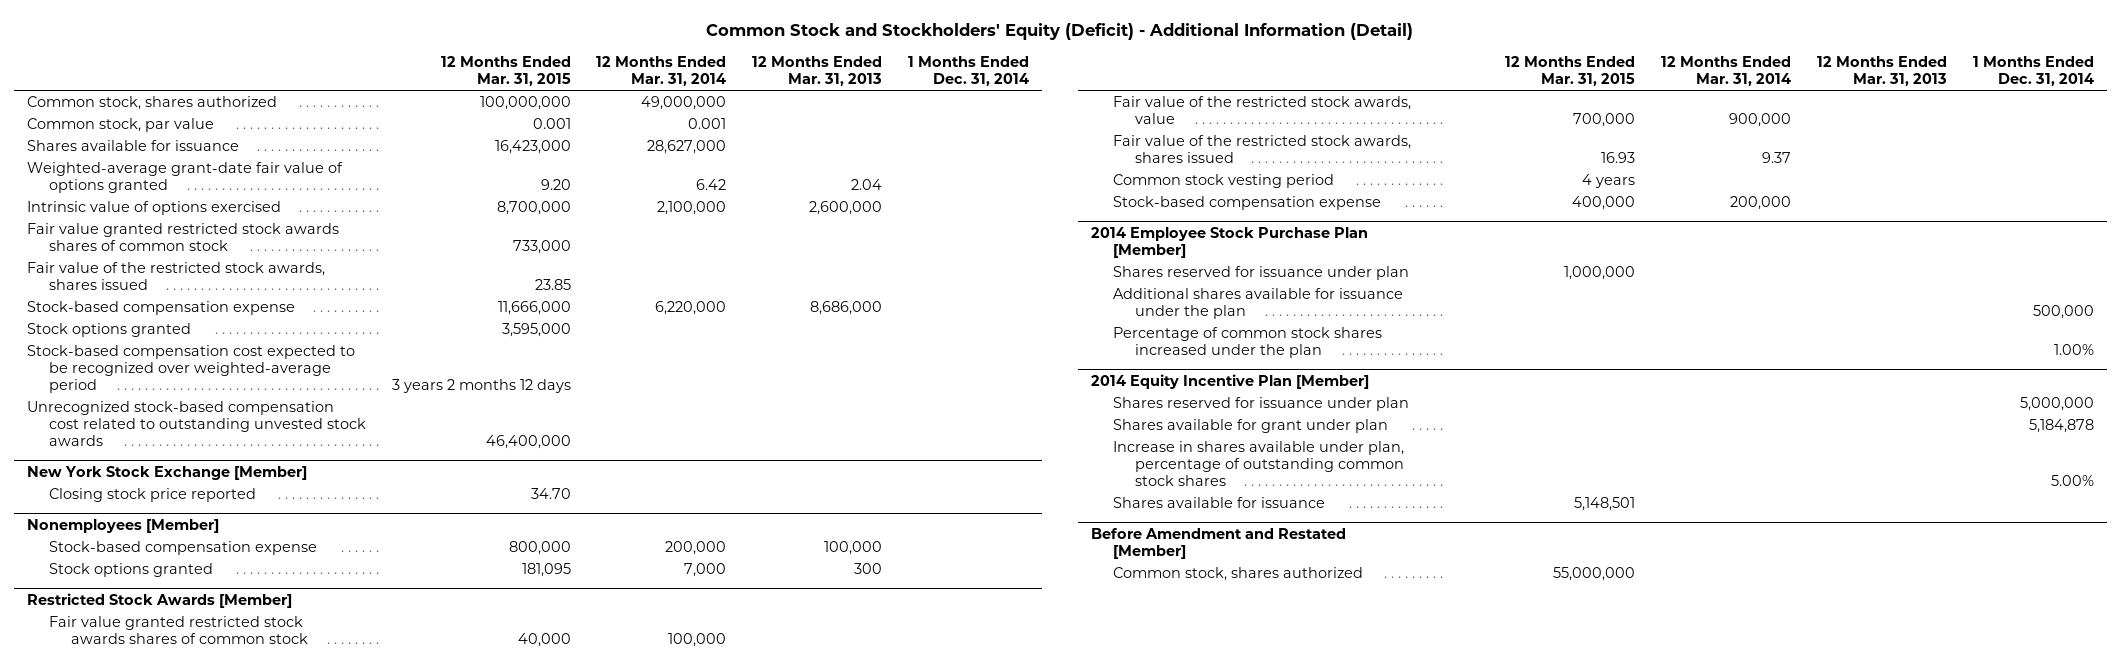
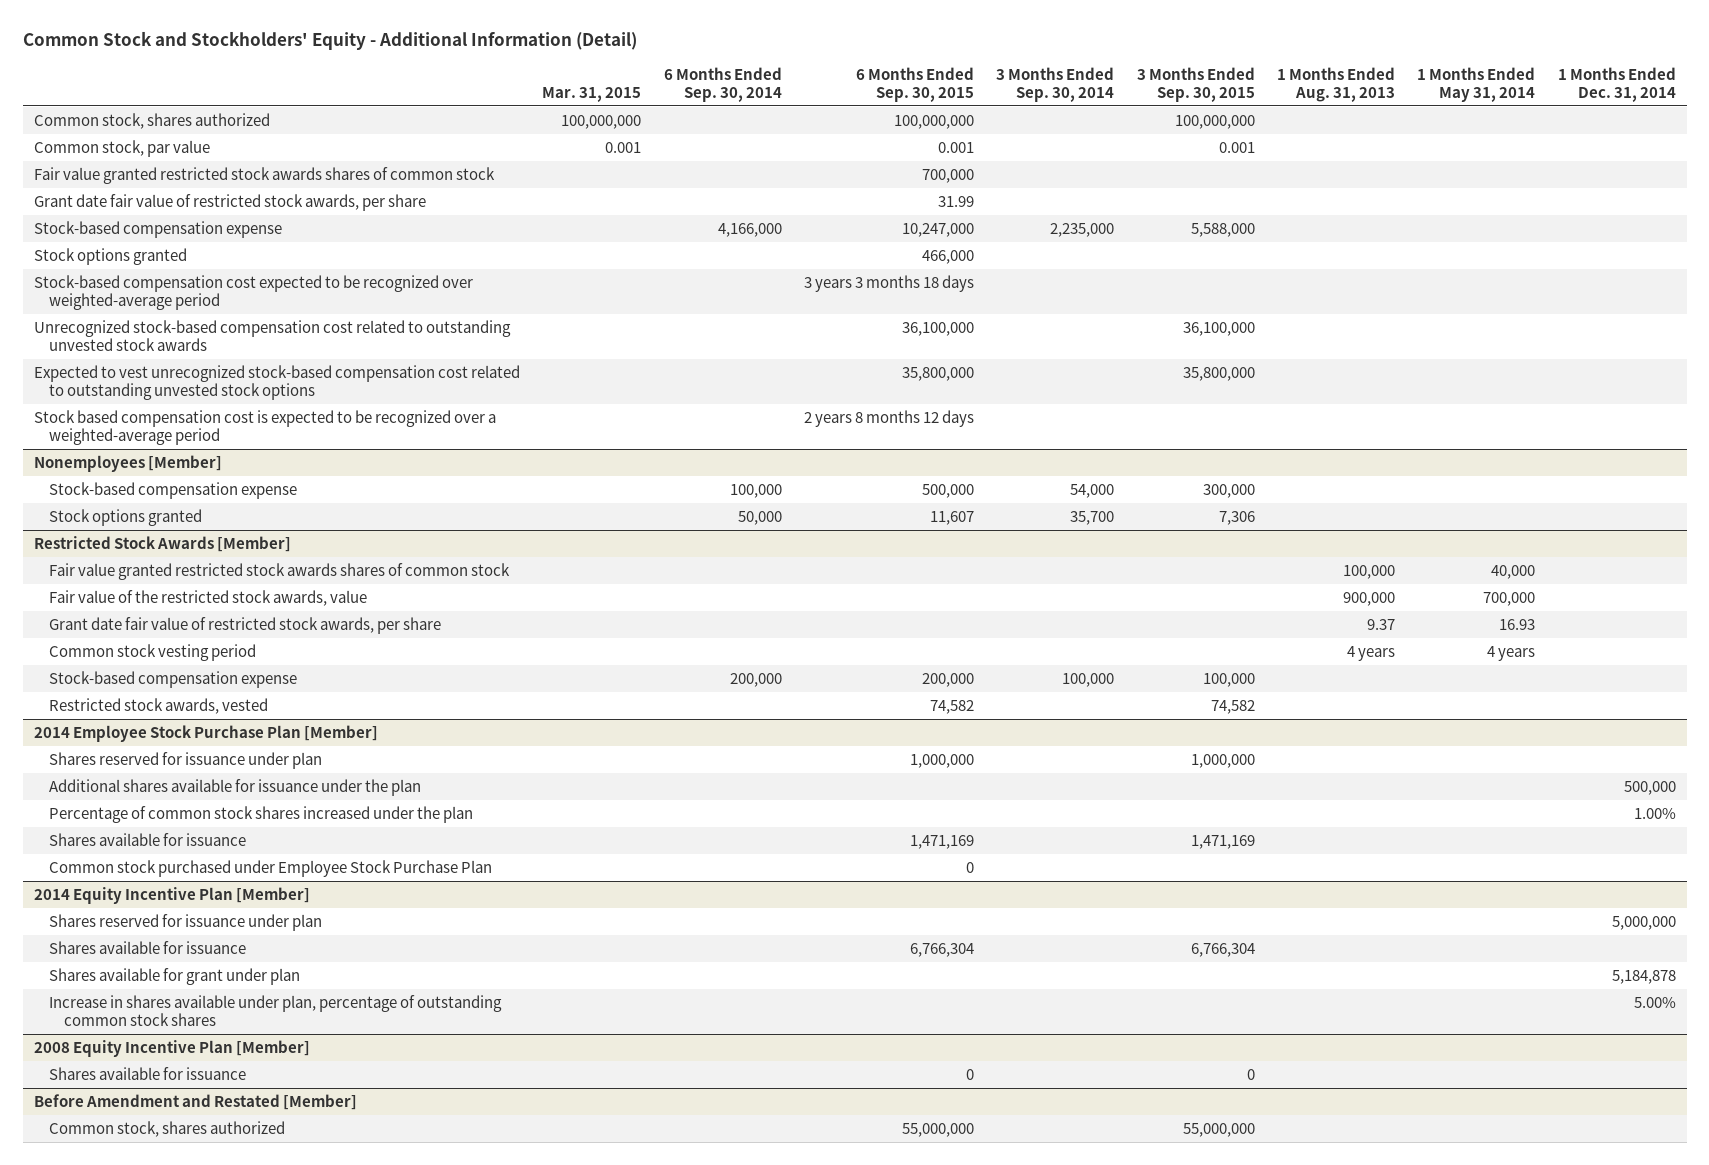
- Common Stock and Stockholders' Equity (Deficit) - Additional Information (Detail)
+ Common Stock and Stockholders' Equity - Additional Information (Detail)
- | 12 Months Ended Mar. 31, 2015 | 12 Months Ended Mar. 31, 2014 | 12 Months Ended Mar. 31, 2013 | 1 Months Ended Dec. 31, 2014
+ | Mar. 31, 2015 | 6 Months Ended Sep. 30, 2014 | 6 Months Ended Sep. 30, 2015 | 3 Months Ended Sep. 30, 2014 | 3 Months Ended Sep. 30, 2015 | 1 Months Ended Aug. 31, 2013 | 1 Months Ended May 31, 2014 | 1 Months Ended Dec. 31, 2014
- Shares available for issuance | 16,423,000 | 28,627,000 | |
- Weighted-average grant-date fair value of options granted | 9.20 | 6.42 | 2.04 |
- Intrinsic value of options exercised | 8,700,000 | 2,100,000 | 2,600,000 |
- Fair value of the restricted stock awards, shares issued | 23.85 | | |
+ Grant date fair value of restricted stock awards, per share | | | 31.99 | | | | |
- New York Stock Exchange [Member]
- Closing stock price reported | 34.70 | | |
+ Expected to vest unrecognized stock-based compensation cost related to outstanding unvested stock options | | | 35,800,000 | | 35,800,000 | | |
+ Stock based compensation cost is expected to be recognized over a weighted-average period | | | 2 years 8 months 12 days | | | | |
@ Restricted Stock Awards [Member]
- Fair value of the restricted stock awards, shares issued | 16.93 | 9.37 | |
+ Grant date fair value of restricted stock awards, per share | | | | | | 9.37 | 16.93 |
+ Restricted stock awards, vested | | | 74,582 | | 74,582 | | |
@ 2014 Employee Stock Purchase Plan [Member]
+ Shares available for issuance | | | 1,471,169 | | 1,471,169 | | |
+ Common stock purchased under Employee Stock Purchase Plan | | | 0 | | | | |
@ 2014 Equity Incentive Plan [Member]
moved up: Shares available for issuance | | | 6,766,304 | | 6,766,304 | | |
+ 2008 Equity Incentive Plan [Member]
+ Shares available for issuance | | | 0 | | 0 | | |

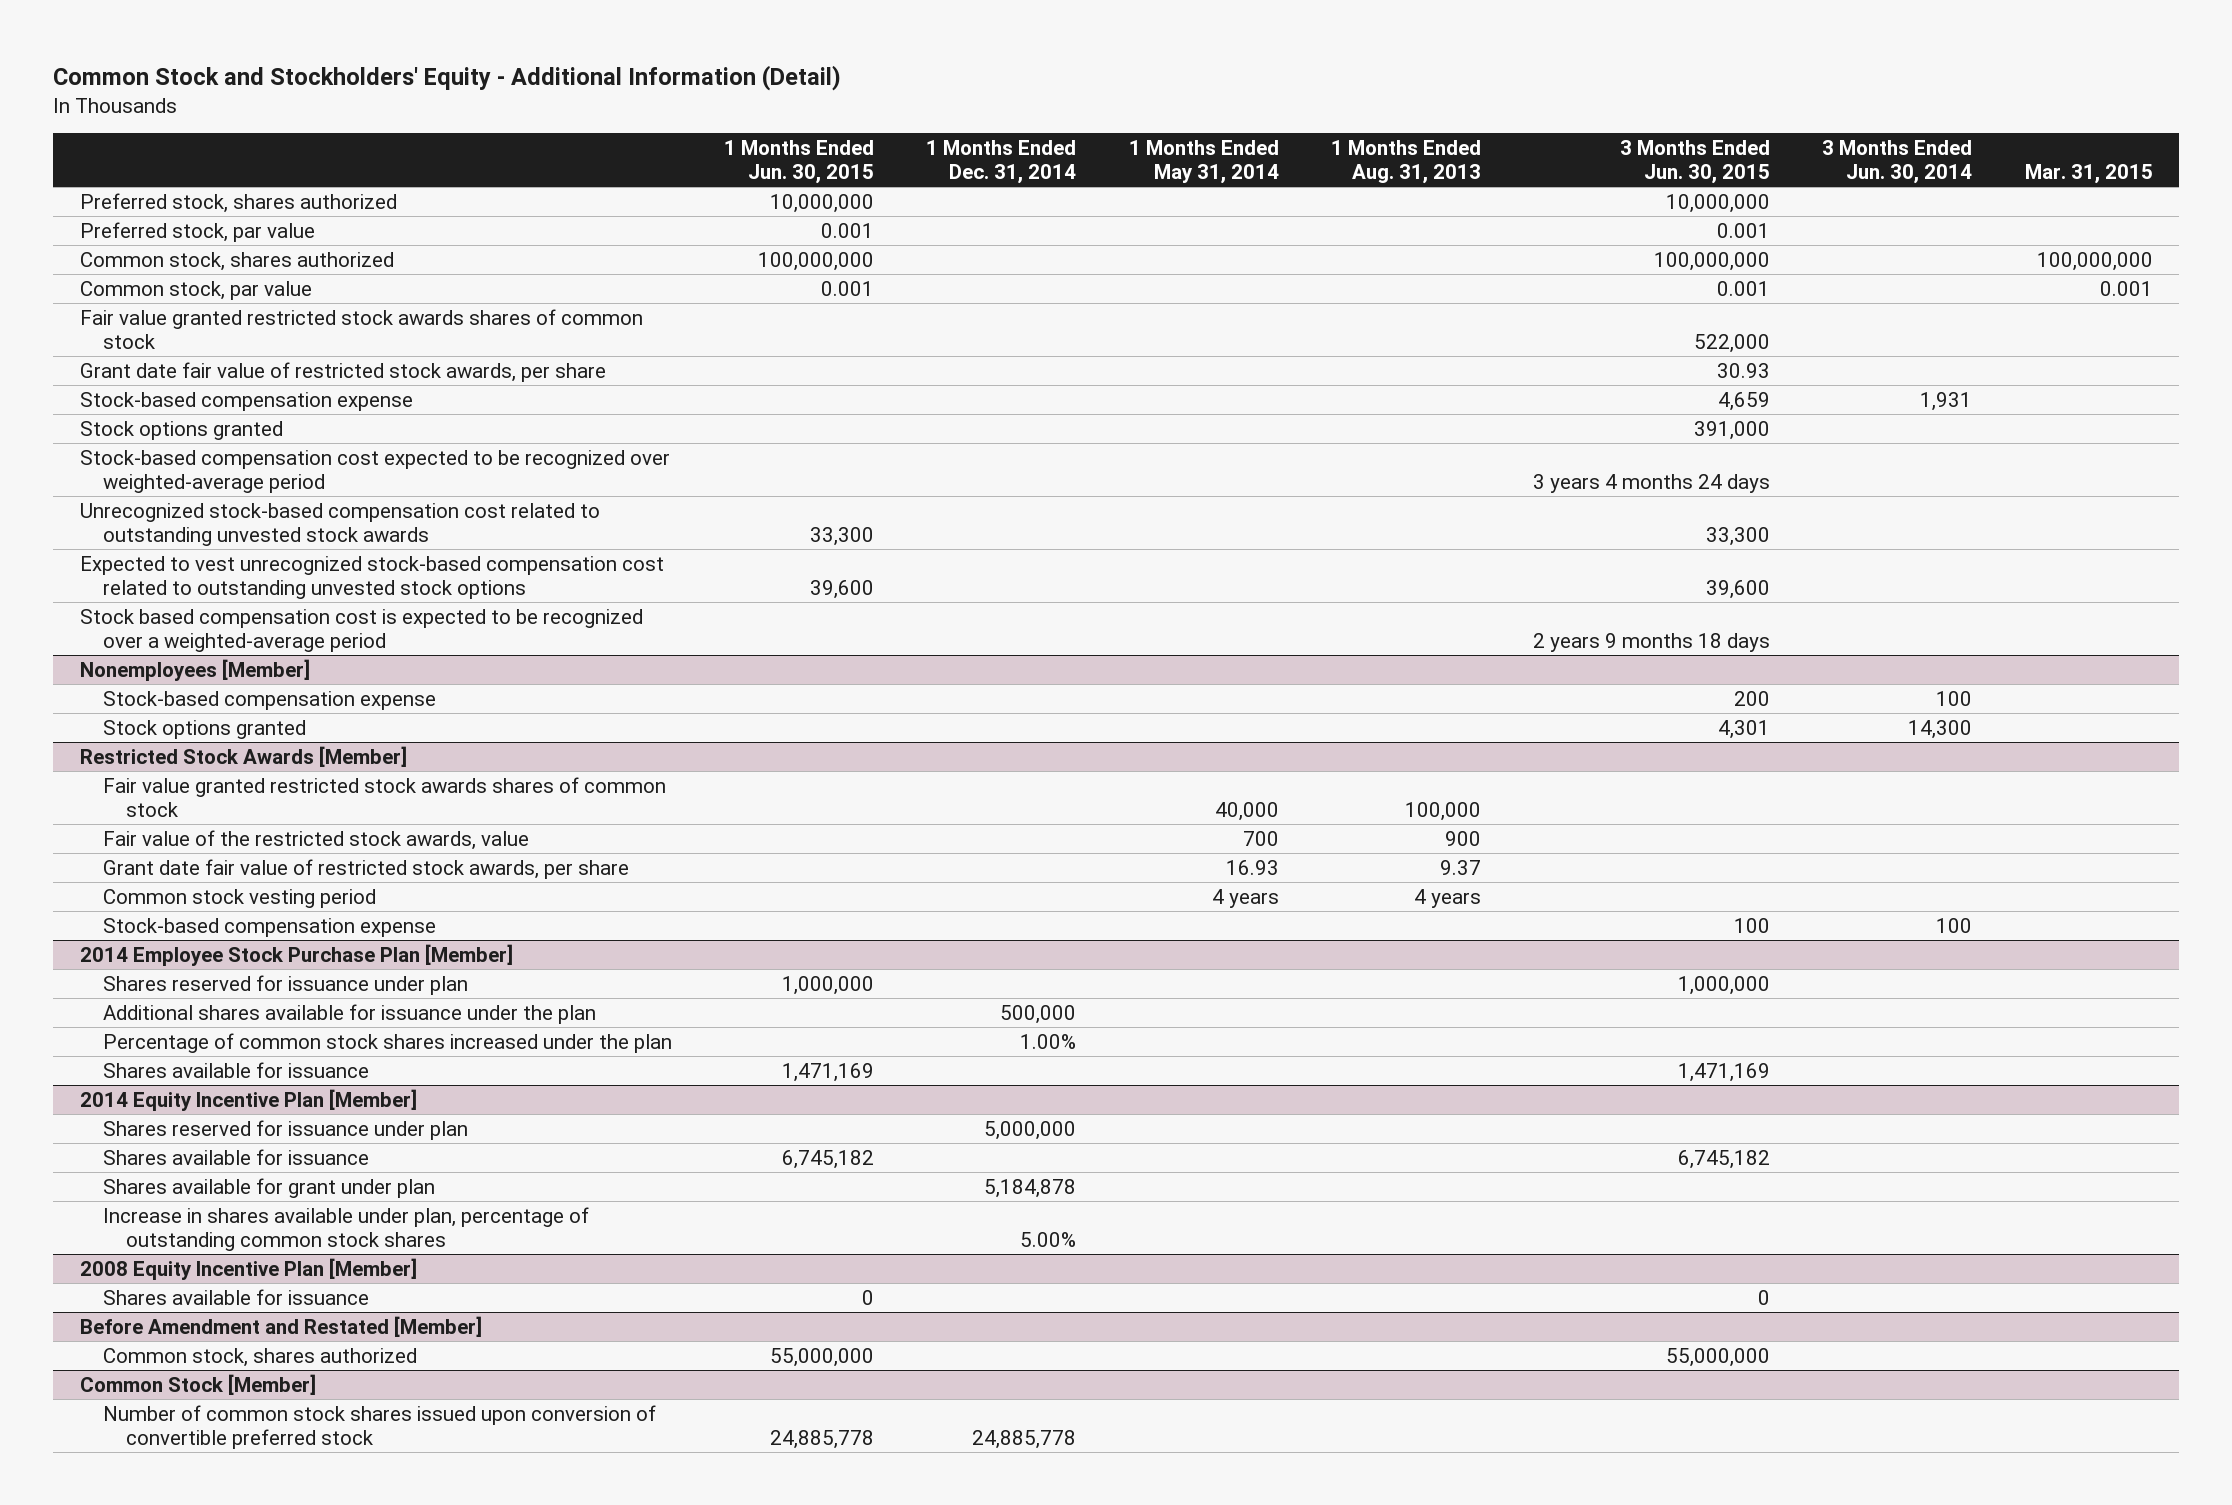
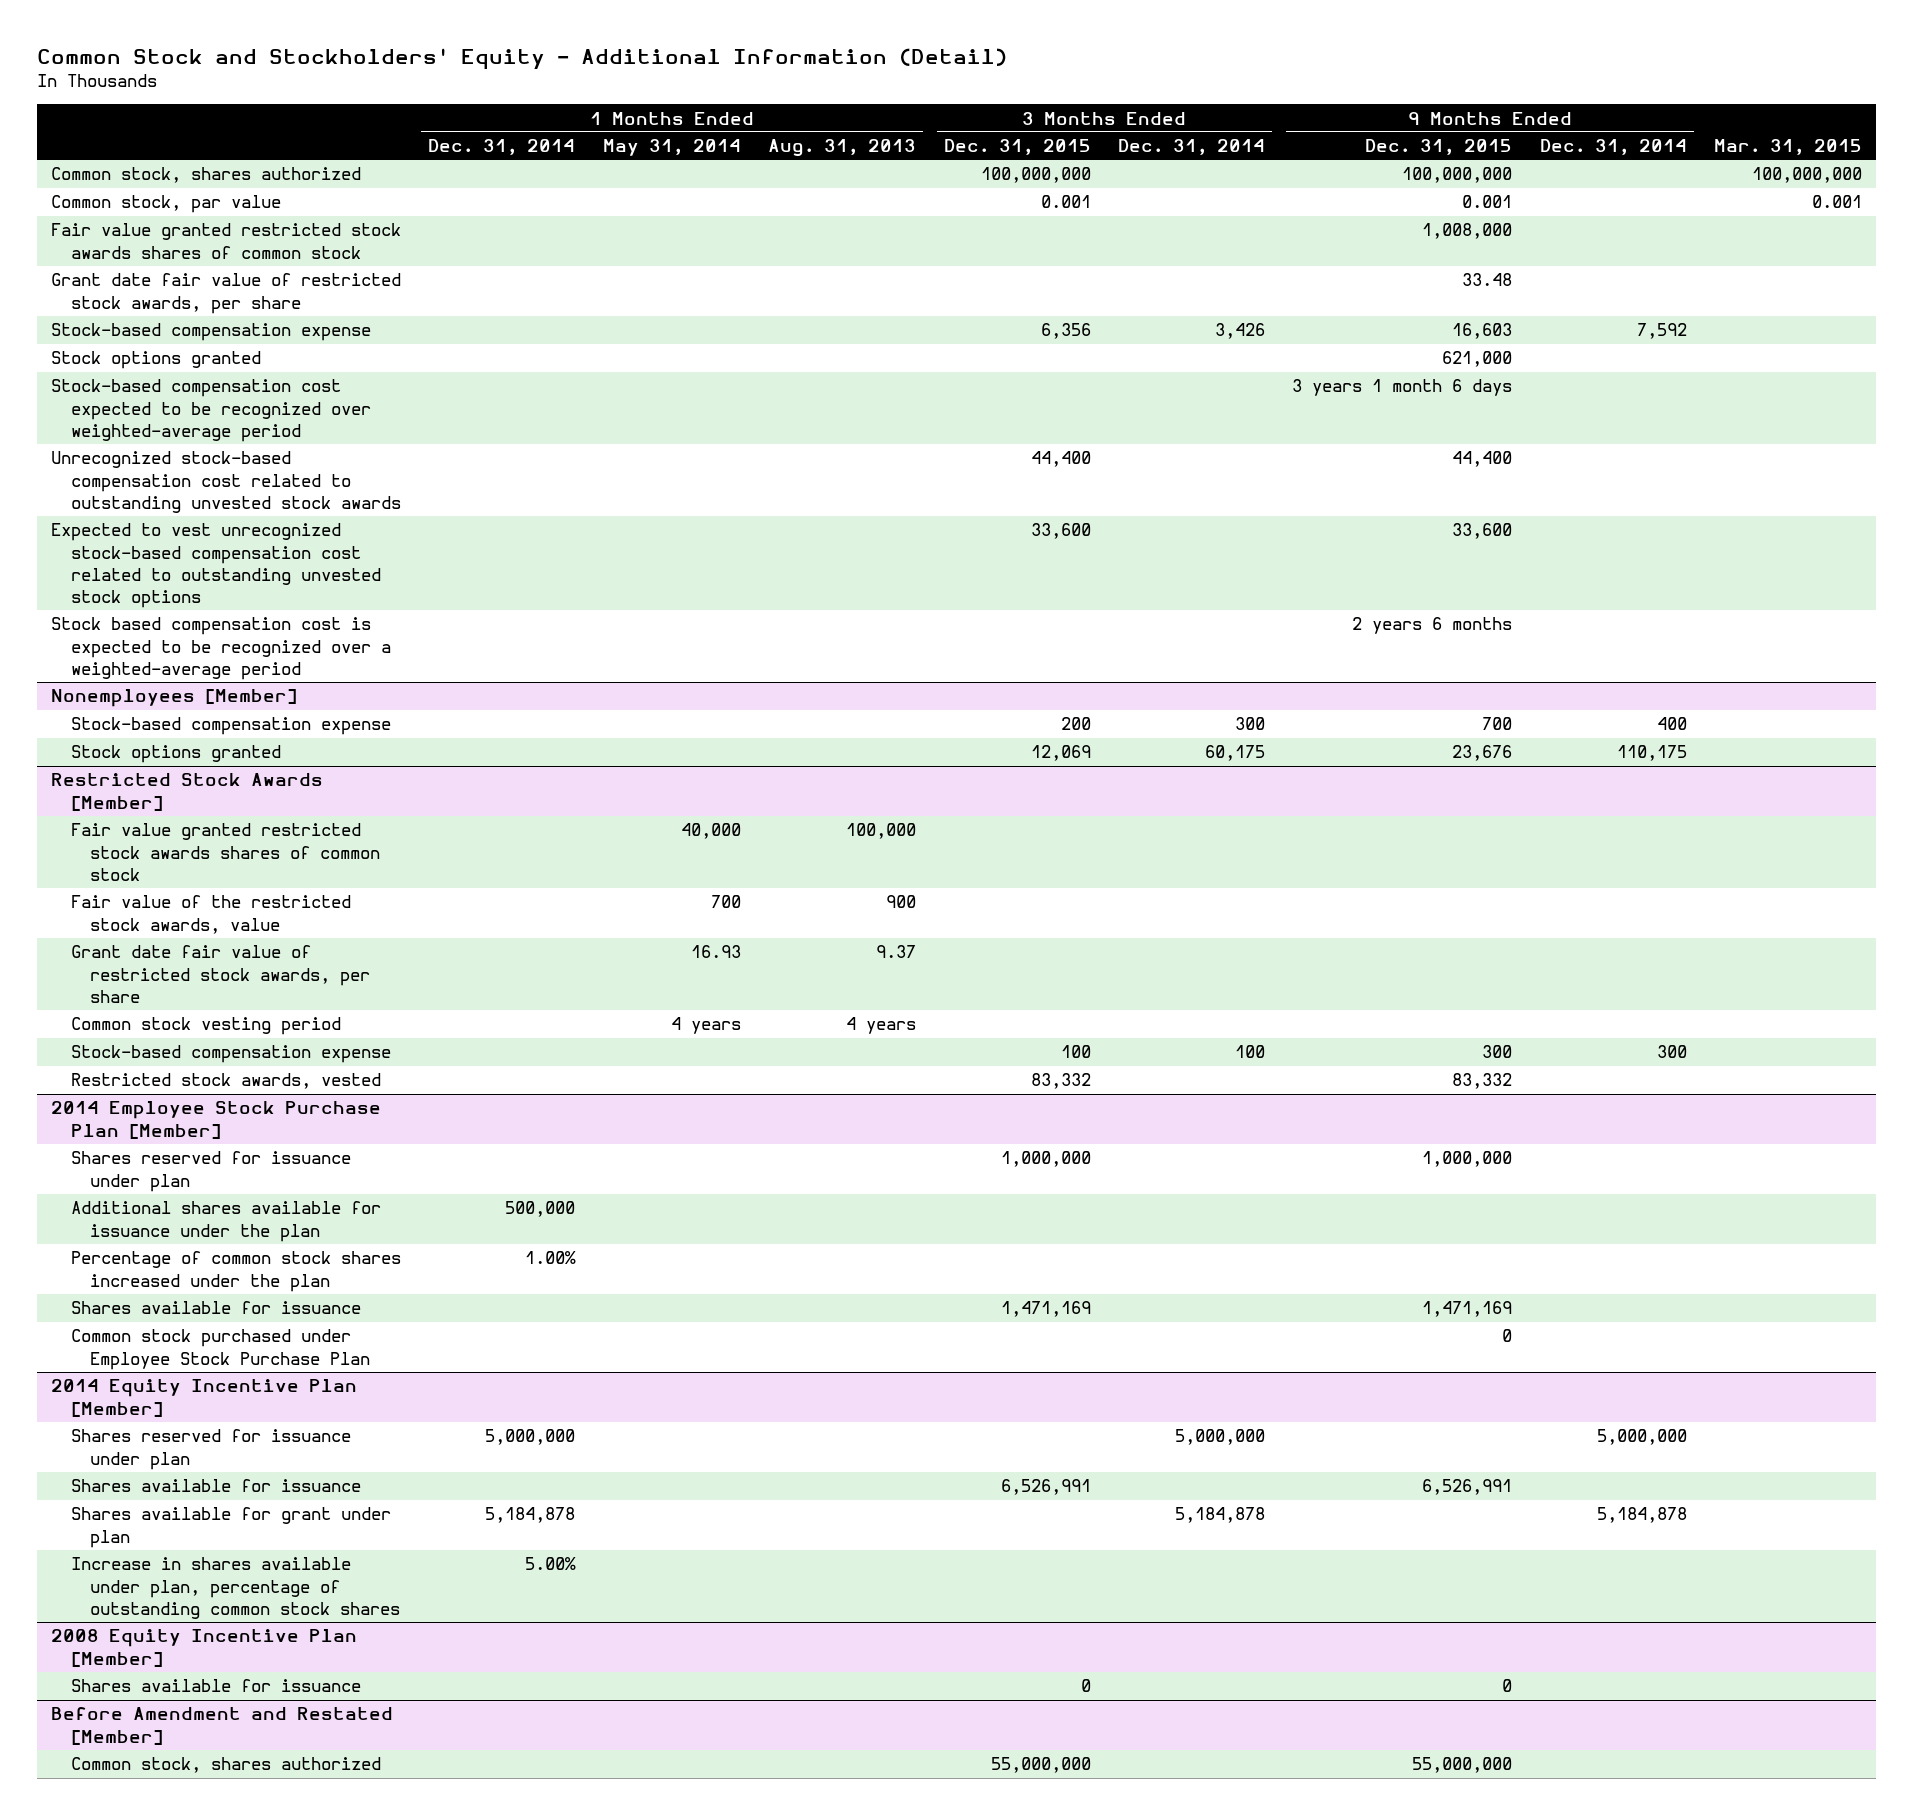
- | 1 Months Ended Jun. 30, 2015 | 1 Months Ended Dec. 31, 2014 | 1 Months Ended May 31, 2014 | 1 Months Ended Aug. 31, 2013 | 3 Months Ended Jun. 30, 2015 | 3 Months Ended Jun. 30, 2014 | Mar. 31, 2015
+ | 1 Months Ended Dec. 31, 2014 | 1 Months Ended May 31, 2014 | 1 Months Ended Aug. 31, 2013 | 3 Months Ended Dec. 31, 2015 | 3 Months Ended Dec. 31, 2014 | 9 Months Ended Dec. 31, 2015 | 9 Months Ended Dec. 31, 2014 | Mar. 31, 2015
- Preferred stock, shares authorized | 10,000,000 | | | | 10,000,000 | |
- Preferred stock, par value | 0.001 | | | | 0.001 | |
@ Restricted Stock Awards [Member]
+ Restricted stock awards, vested | | | | 83,332 | | 83,332 | |
@ 2014 Employee Stock Purchase Plan [Member]
+ Common stock purchased under Employee Stock Purchase Plan | | | | | | 0 | |
- Common Stock [Member]
- Number of common stock shares issued upon conversion of convertible preferred stock | 24,885,778 | 24,885,778 | | | | |

